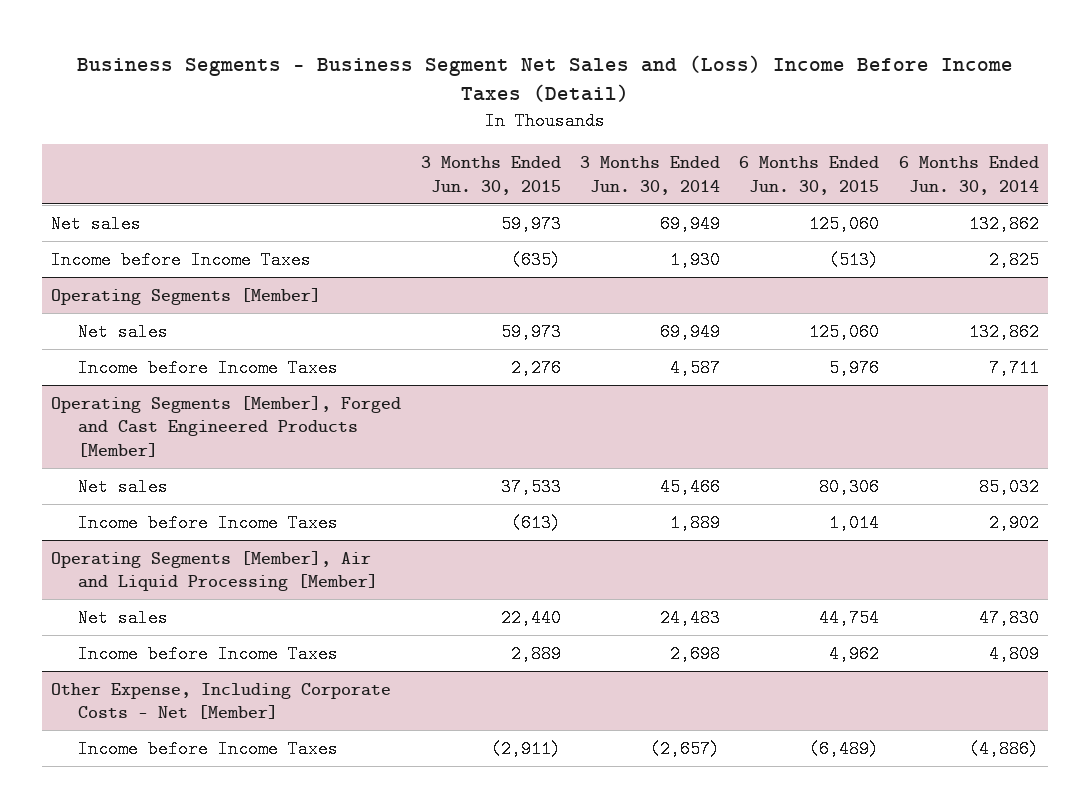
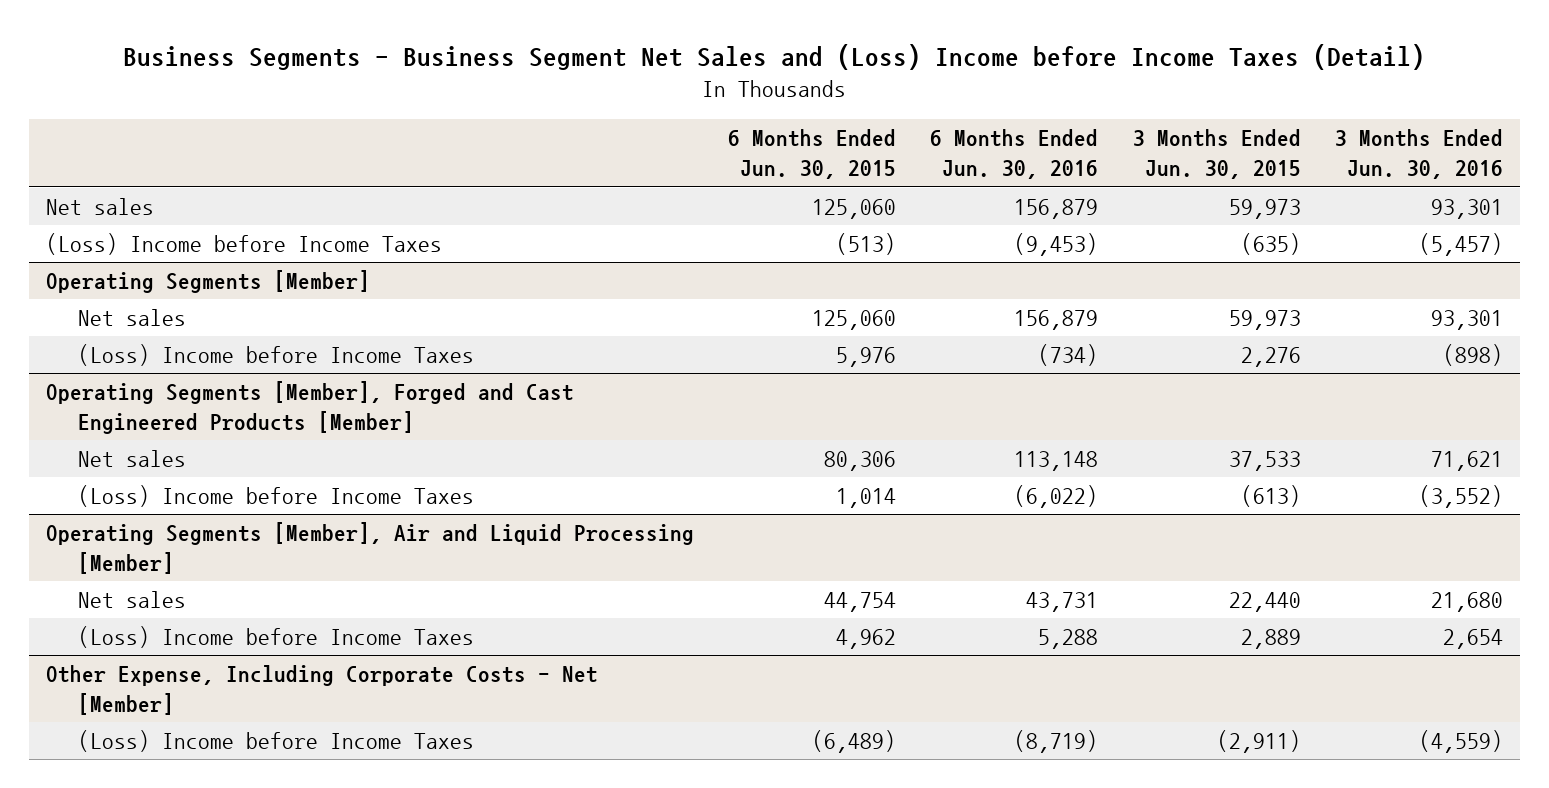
- Business Segments - Business Segment Net Sales and (Loss) Income Before Income Taxes (Detail)
+ Business Segments - Business Segment Net Sales and (Loss) Income before Income Taxes (Detail)
- | 3 Months Ended Jun. 30, 2015 | 3 Months Ended Jun. 30, 2014 | 6 Months Ended Jun. 30, 2015 | 6 Months Ended Jun. 30, 2014
+ | 6 Months Ended Jun. 30, 2015 | 6 Months Ended Jun. 30, 2016 | 3 Months Ended Jun. 30, 2015 | 3 Months Ended Jun. 30, 2016
- Income before Income Taxes | (635) | 1,930 | (513) | 2,825
+ (Loss) Income before Income Taxes | (513) | (9,453) | (635) | (5,457)
@ Operating Segments [Member]
- Income before Income Taxes | 2,276 | 4,587 | 5,976 | 7,711
+ (Loss) Income before Income Taxes | 5,976 | (734) | 2,276 | (898)
@ Operating Segments [Member], Forged and Cast Engineered Products [Member]
- Income before Income Taxes | (613) | 1,889 | 1,014 | 2,902
+ (Loss) Income before Income Taxes | 1,014 | (6,022) | (613) | (3,552)
@ Operating Segments [Member], Air and Liquid Processing [Member]
- Income before Income Taxes | 2,889 | 2,698 | 4,962 | 4,809
+ (Loss) Income before Income Taxes | 4,962 | 5,288 | 2,889 | 2,654
@ Other Expense, Including Corporate Costs - Net [Member]
- Income before Income Taxes | (2,911) | (2,657) | (6,489) | (4,886)
+ (Loss) Income before Income Taxes | (6,489) | (8,719) | (2,911) | (4,559)

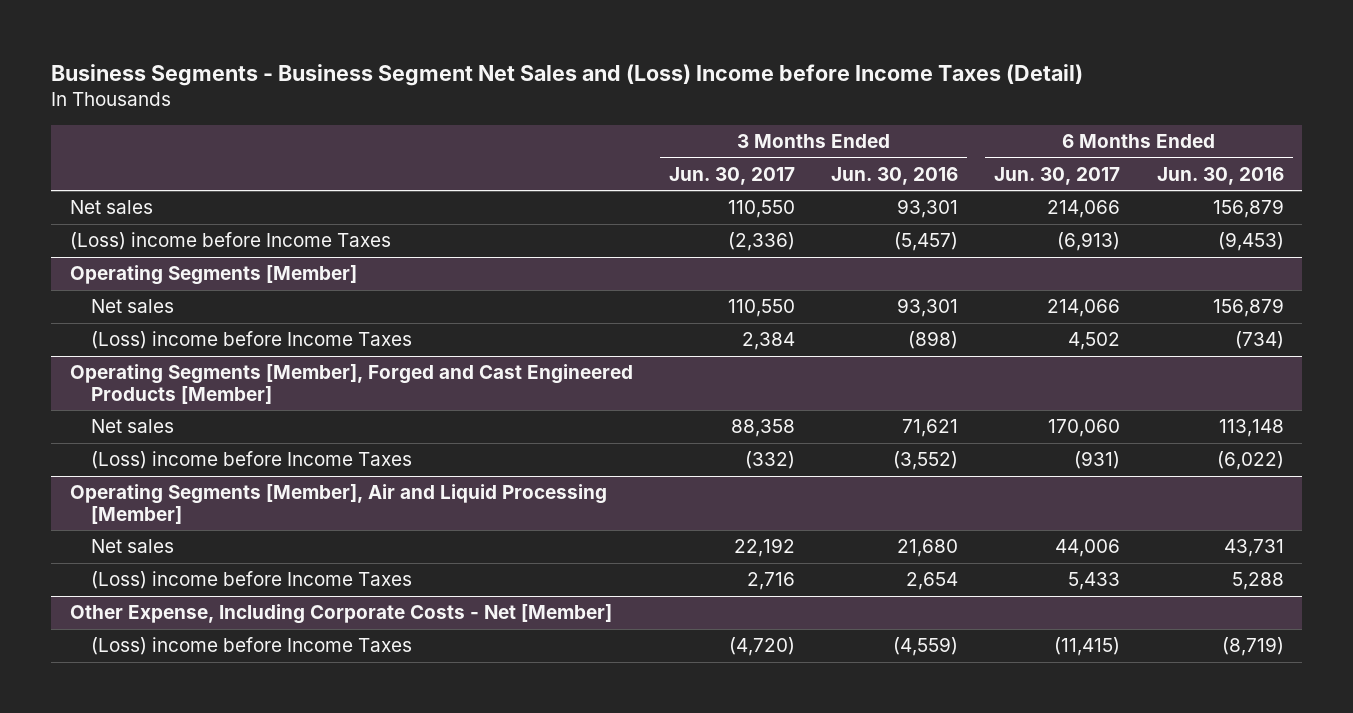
- | 6 Months Ended Jun. 30, 2015 | 6 Months Ended Jun. 30, 2016 | 3 Months Ended Jun. 30, 2015 | 3 Months Ended Jun. 30, 2016
+ | 3 Months Ended Jun. 30, 2017 | 3 Months Ended Jun. 30, 2016 | 6 Months Ended Jun. 30, 2017 | 6 Months Ended Jun. 30, 2016
- (Loss) Income before Income Taxes | (513) | (9,453) | (635) | (5,457)
+ (Loss) income before Income Taxes | (2,336) | (5,457) | (6,913) | (9,453)
@ Operating Segments [Member]
- (Loss) Income before Income Taxes | 5,976 | (734) | 2,276 | (898)
+ (Loss) income before Income Taxes | 2,384 | (898) | 4,502 | (734)
@ Operating Segments [Member], Forged and Cast Engineered Products [Member]
- (Loss) Income before Income Taxes | 1,014 | (6,022) | (613) | (3,552)
+ (Loss) income before Income Taxes | (332) | (3,552) | (931) | (6,022)
@ Operating Segments [Member], Air and Liquid Processing [Member]
- (Loss) Income before Income Taxes | 4,962 | 5,288 | 2,889 | 2,654
+ (Loss) income before Income Taxes | 2,716 | 2,654 | 5,433 | 5,288
@ Other Expense, Including Corporate Costs - Net [Member]
- (Loss) Income before Income Taxes | (6,489) | (8,719) | (2,911) | (4,559)
+ (Loss) income before Income Taxes | (4,720) | (4,559) | (11,415) | (8,719)

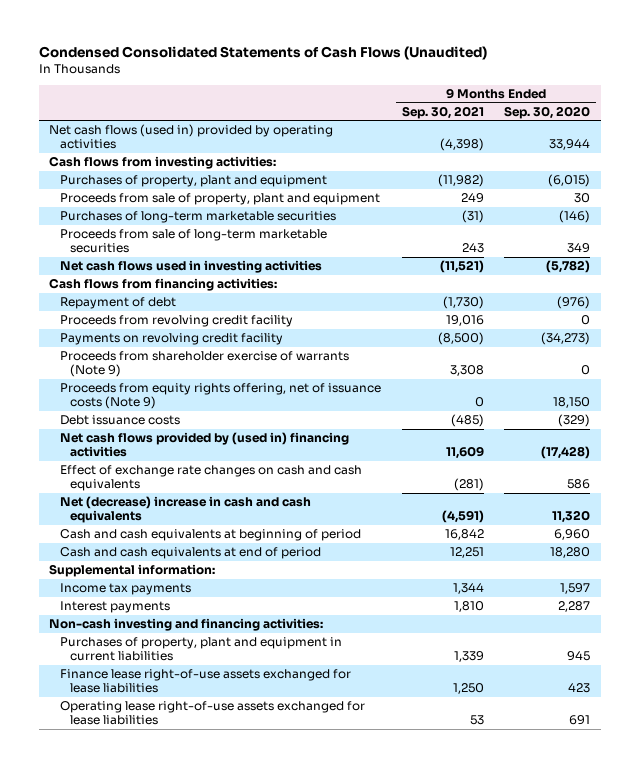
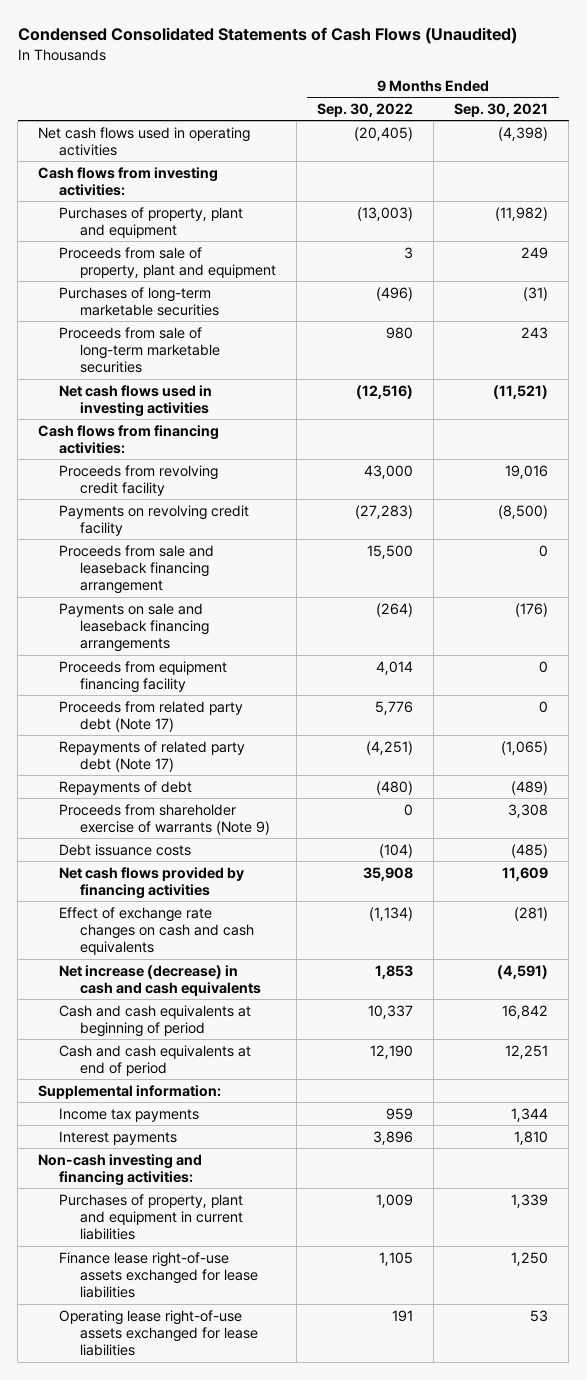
- | 9 Months Ended Sep. 30, 2021 | 9 Months Ended Sep. 30, 2020
+ | 9 Months Ended Sep. 30, 2022 | 9 Months Ended Sep. 30, 2021
- Net cash flows (used in) provided by operating activities | (4,398) | 33,944
+ Net cash flows used in operating activities | (20,405) | (4,398)
- Repayment of debt | (1,730) | (976)
+ Proceeds from sale and leaseback financing arrangement | 15,500 | 0
+ Payments on sale and leaseback financing arrangements | (264) | (176)
+ Proceeds from equipment financing facility | 4,014 | 0
+ Proceeds from related party debt (Note 17) | 5,776 | 0
+ Repayments of related party debt (Note 17) | (4,251) | (1,065)
+ Repayments of debt | (480) | (489)
- Proceeds from equity rights offering, net of issuance costs (Note 9) | 0 | 18,150
- Net cash flows provided by (used in) financing activities | 11,609 | (17,428)
+ Net cash flows provided by financing activities | 35,908 | 11,609
- Net (decrease) increase in cash and cash equivalents | (4,591) | 11,320
+ Net increase (decrease) in cash and cash equivalents | 1,853 | (4,591)

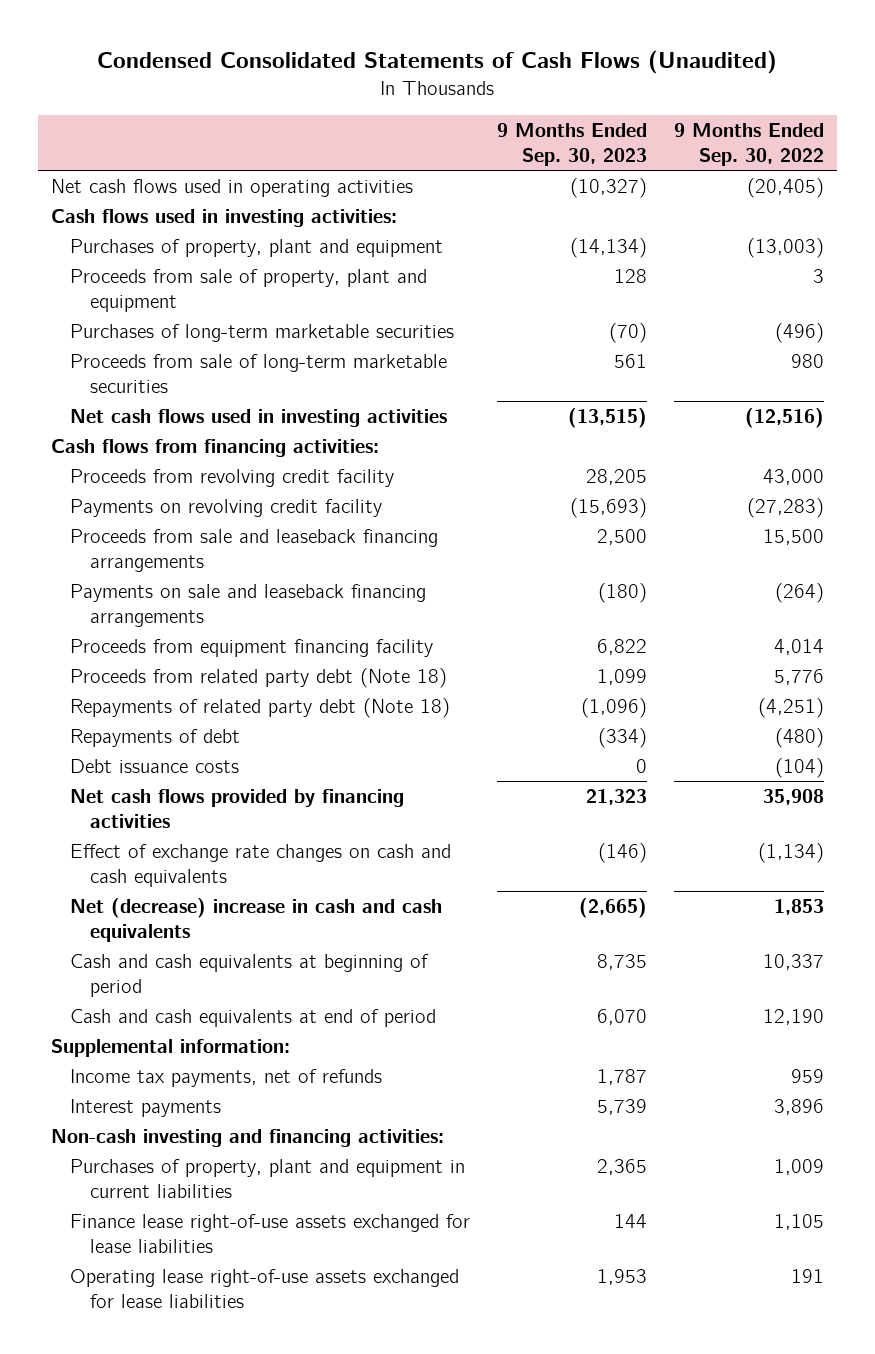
- | 9 Months Ended Sep. 30, 2022 | 9 Months Ended Sep. 30, 2021
+ | 9 Months Ended Sep. 30, 2023 | 9 Months Ended Sep. 30, 2022
- Cash flows from investing activities:
+ Cash flows used in investing activities:
- Proceeds from sale and leaseback financing arrangement | 15,500 | 0
+ Proceeds from sale and leaseback financing arrangements | 2,500 | 15,500
- Proceeds from related party debt (Note 17) | 5,776 | 0
- Repayments of related party debt (Note 17) | (4,251) | (1,065)
+ Proceeds from related party debt (Note 18) | 1,099 | 5,776
+ Repayments of related party debt (Note 18) | (1,096) | (4,251)
- Proceeds from shareholder exercise of warrants (Note 9) | 0 | 3,308
- Net increase (decrease) in cash and cash equivalents | 1,853 | (4,591)
+ Net (decrease) increase in cash and cash equivalents | (2,665) | 1,853
- Income tax payments | 959 | 1,344
+ Income tax payments, net of refunds | 1,787 | 959

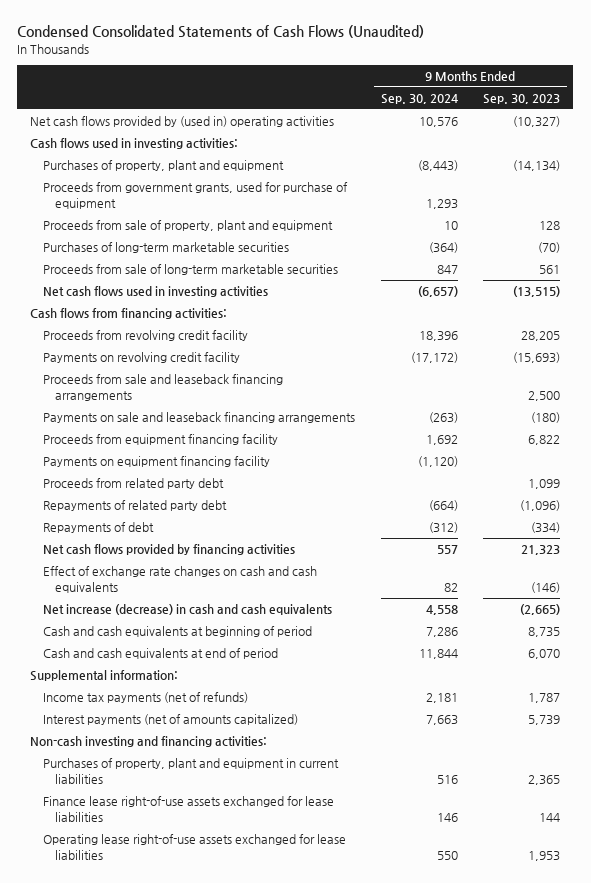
- | 9 Months Ended Sep. 30, 2023 | 9 Months Ended Sep. 30, 2022
+ | 9 Months Ended Sep. 30, 2024 | 9 Months Ended Sep. 30, 2023
- Net cash flows used in operating activities | (10,327) | (20,405)
+ Net cash flows provided by (used in) operating activities | 10,576 | (10,327)
+ Proceeds from government grants, used for purchase of equipment | 1,293 |
- Proceeds from related party debt (Note 18) | 1,099 | 5,776
- Repayments of related party debt (Note 18) | (1,096) | (4,251)
+ Payments on equipment financing facility | (1,120) |
+ Proceeds from related party debt | | 1,099
+ Repayments of related party debt | (664) | (1,096)
- Debt issuance costs | 0 | (104)
- Net (decrease) increase in cash and cash equivalents | (2,665) | 1,853
+ Net increase (decrease) in cash and cash equivalents | 4,558 | (2,665)
- Income tax payments, net of refunds | 1,787 | 959
- Interest payments | 5,739 | 3,896
+ Income tax payments (net of refunds) | 2,181 | 1,787
+ Interest payments (net of amounts capitalized) | 7,663 | 5,739

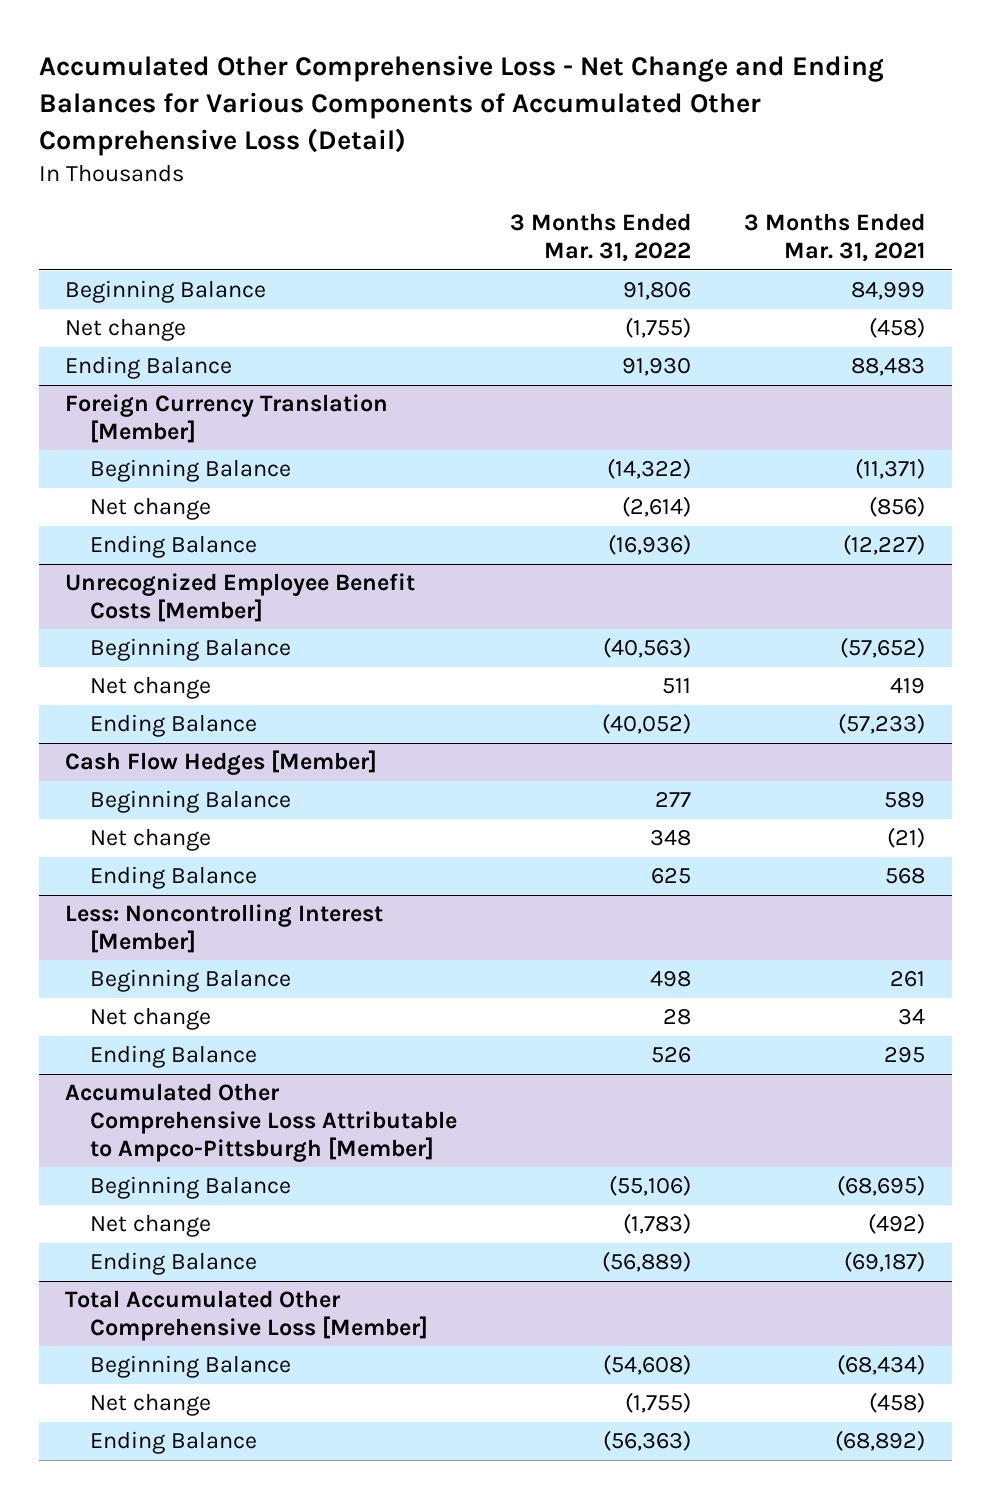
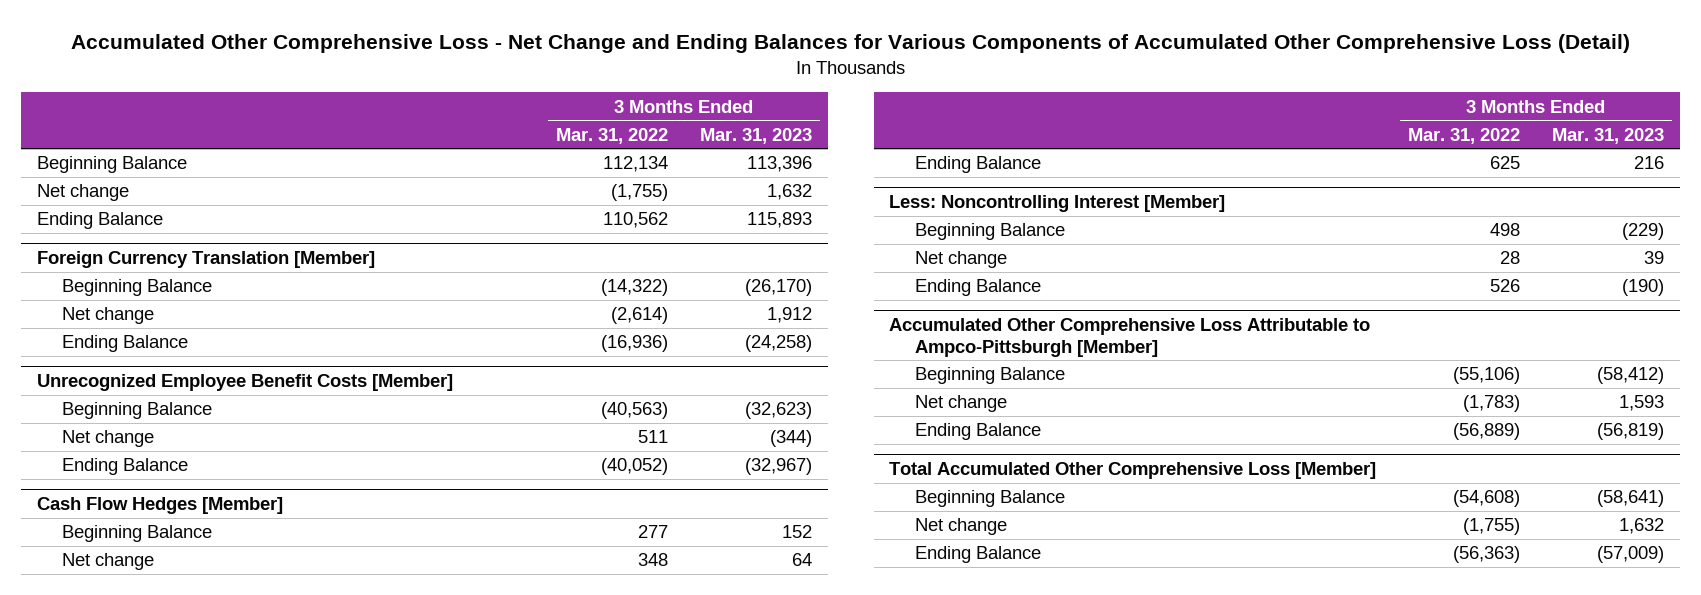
- | 3 Months Ended Mar. 31, 2022 | 3 Months Ended Mar. 31, 2021
+ | 3 Months Ended Mar. 31, 2022 | 3 Months Ended Mar. 31, 2023
- Beginning Balance | 91,806 | 84,999
+ Beginning Balance | 112,134 | 113,396
- Ending Balance | 91,930 | 88,483
+ Ending Balance | 110,562 | 115,893

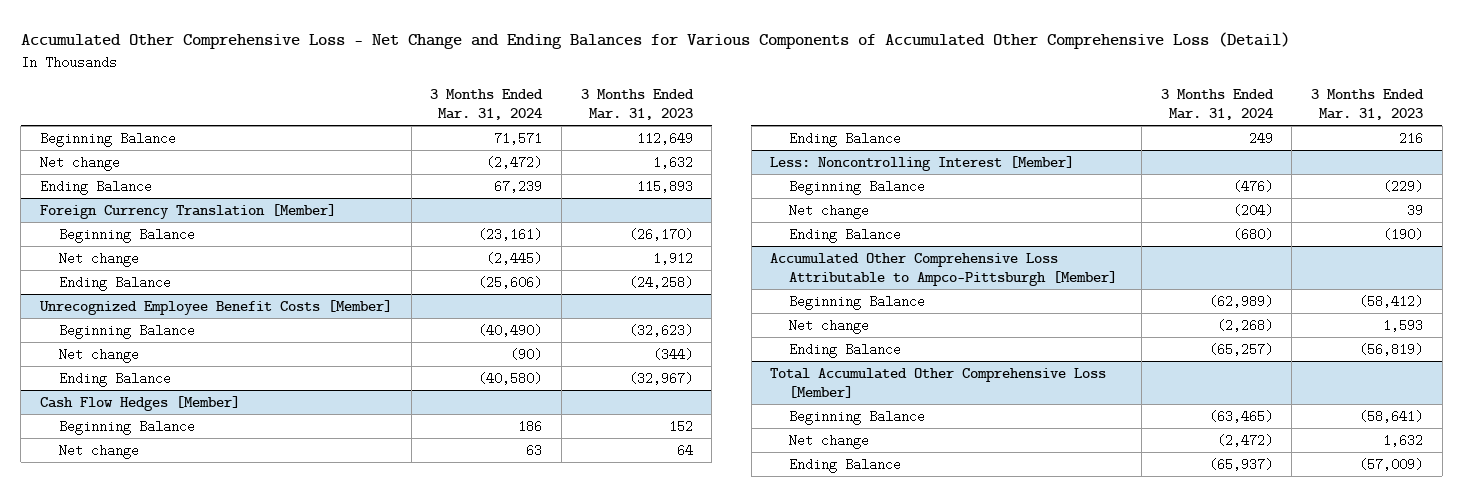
- | 3 Months Ended Mar. 31, 2022 | 3 Months Ended Mar. 31, 2023
+ | 3 Months Ended Mar. 31, 2024 | 3 Months Ended Mar. 31, 2023
- Beginning Balance | 112,134 | 113,396
+ Beginning Balance | 71,571 | 112,649

